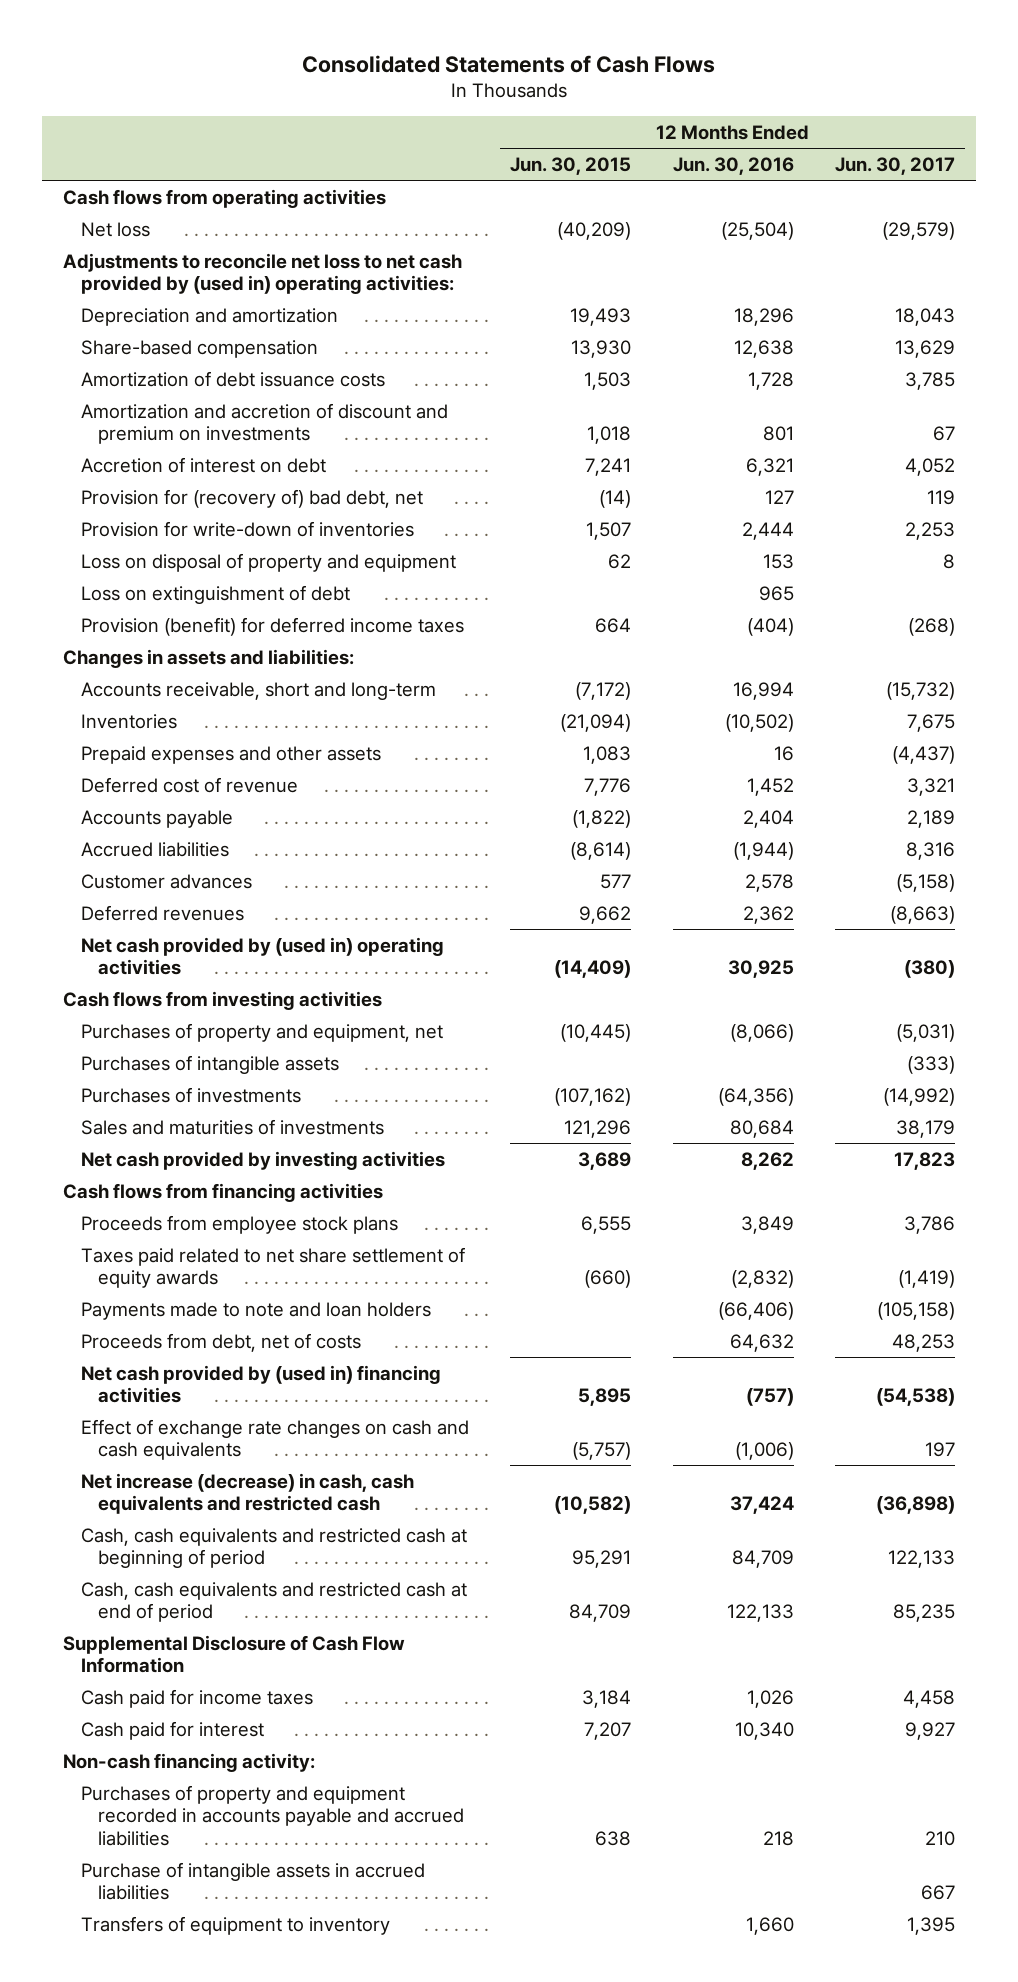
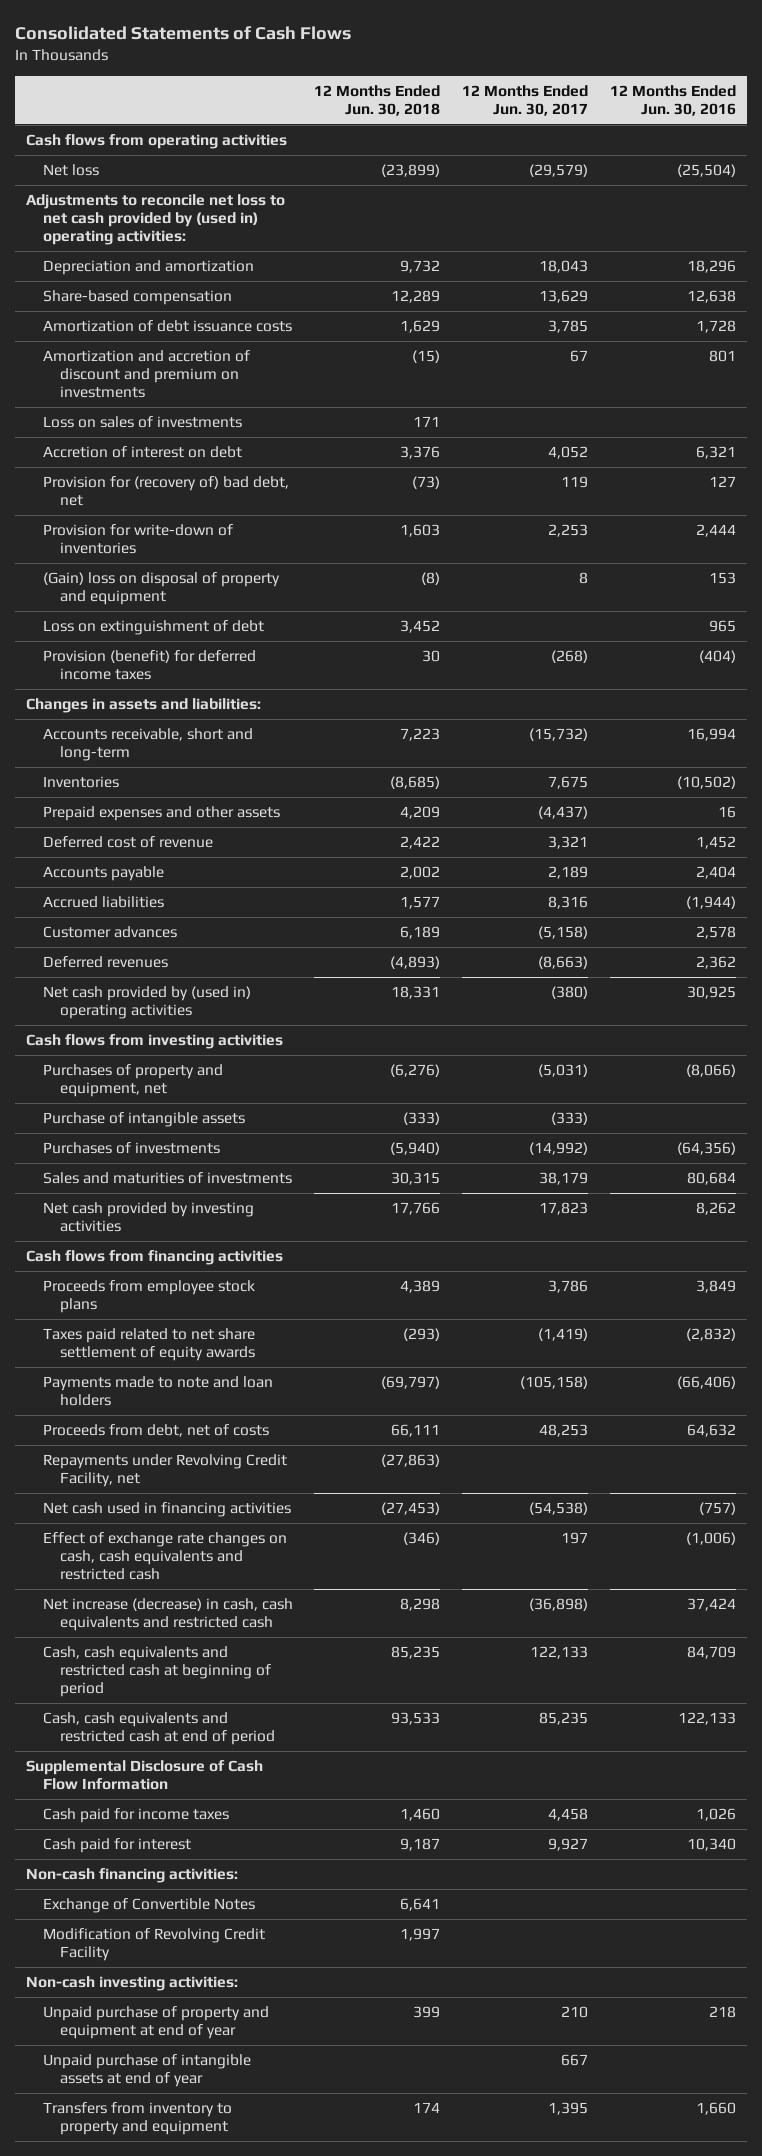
- | 12 Months Ended Jun. 30, 2015 | 12 Months Ended Jun. 30, 2016 | 12 Months Ended Jun. 30, 2017
+ | 12 Months Ended Jun. 30, 2018 | 12 Months Ended Jun. 30, 2017 | 12 Months Ended Jun. 30, 2016
+ Loss on sales of investments | 171 | |
- Loss on disposal of property and equipment | 62 | 153 | 8
+ (Gain) loss on disposal of property and equipment | (8) | 8 | 153
- Purchases of intangible assets | | | (333)
+ Purchase of intangible assets | (333) | (333) |
- Net cash provided by (used in) financing activities | 5,895 | (757) | (54,538)
- Effect of exchange rate changes on cash and cash equivalents | (5,757) | (1,006) | 197
+ Repayments under Revolving Credit Facility, net | (27,863) | |
+ Net cash used in financing activities | (27,453) | (54,538) | (757)
+ Effect of exchange rate changes on cash, cash equivalents and restricted cash | (346) | 197 | (1,006)
- Non-cash financing activity:
- Purchases of property and equipment recorded in accounts payable and accrued liabilities | 638 | 218 | 210
- Purchase of intangible assets in accrued liabilities | | | 667
- Transfers of equipment to inventory | | 1,660 | 1,395
+ Non-cash financing activities:
+ Exchange of Convertible Notes | 6,641 | |
+ Modification of Revolving Credit Facility | 1,997 | |
+ Non-cash investing activities:
+ Unpaid purchase of property and equipment at end of year | 399 | 210 | 218
+ Unpaid purchase of intangible assets at end of year | | 667 |
+ Transfers from inventory to property and equipment | 174 | 1,395 | 1,660

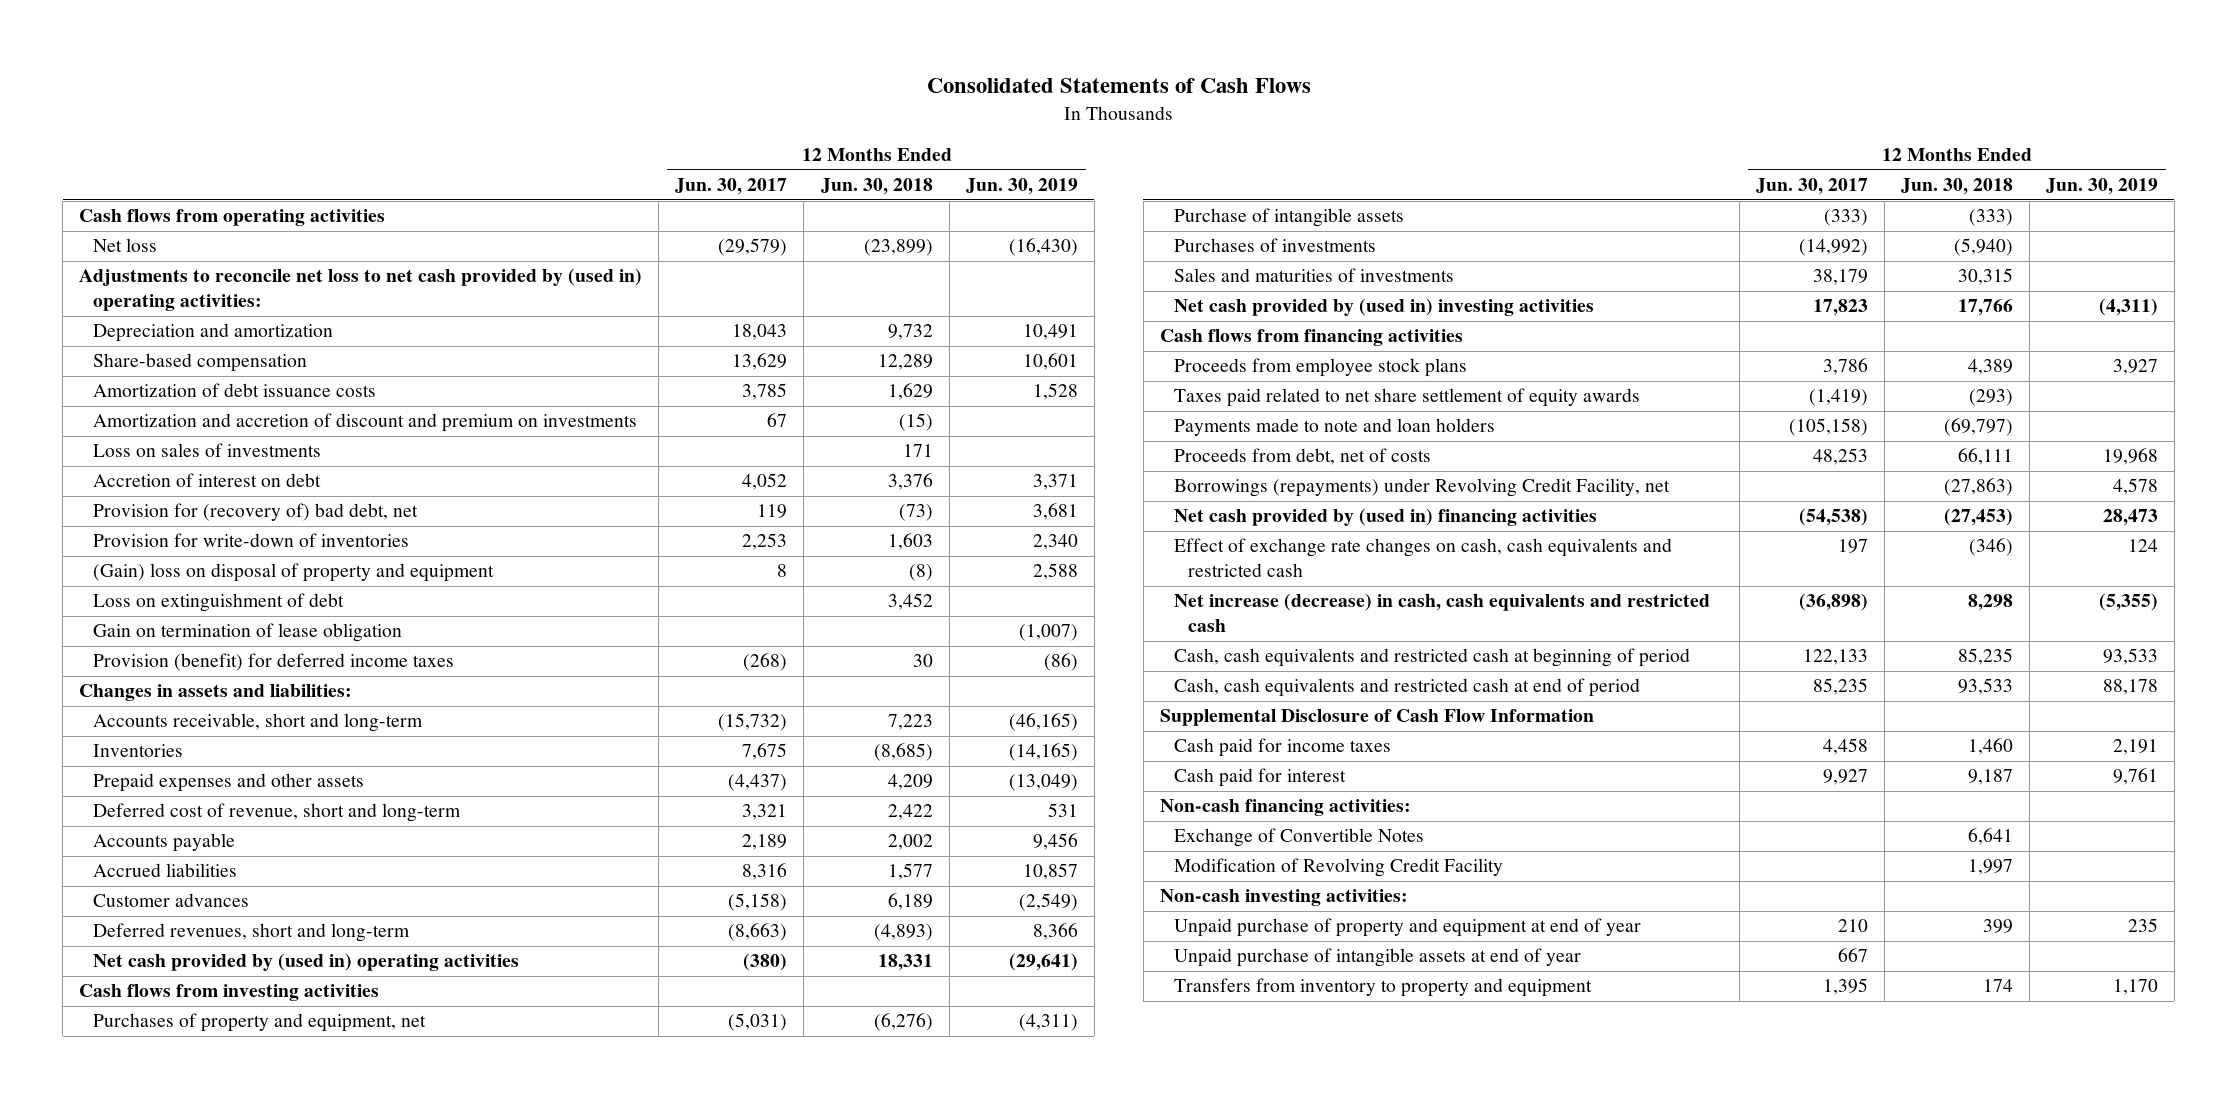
- | 12 Months Ended Jun. 30, 2018 | 12 Months Ended Jun. 30, 2017 | 12 Months Ended Jun. 30, 2016
+ | 12 Months Ended Jun. 30, 2017 | 12 Months Ended Jun. 30, 2018 | 12 Months Ended Jun. 30, 2019
+ Gain on termination of lease obligation | | | (1,007)
- Deferred cost of revenue | 2,422 | 3,321 | 1,452
+ Deferred cost of revenue, short and long-term | 3,321 | 2,422 | 531
- Deferred revenues | (4,893) | (8,663) | 2,362
+ Deferred revenues, short and long-term | (8,663) | (4,893) | 8,366
- Net cash provided by investing activities | 17,766 | 17,823 | 8,262
+ Net cash provided by (used in) investing activities | 17,823 | 17,766 | (4,311)
- Repayments under Revolving Credit Facility, net | (27,863) | |
- Net cash used in financing activities | (27,453) | (54,538) | (757)
+ Borrowings (repayments) under Revolving Credit Facility, net | | (27,863) | 4,578
+ Net cash provided by (used in) financing activities | (54,538) | (27,453) | 28,473

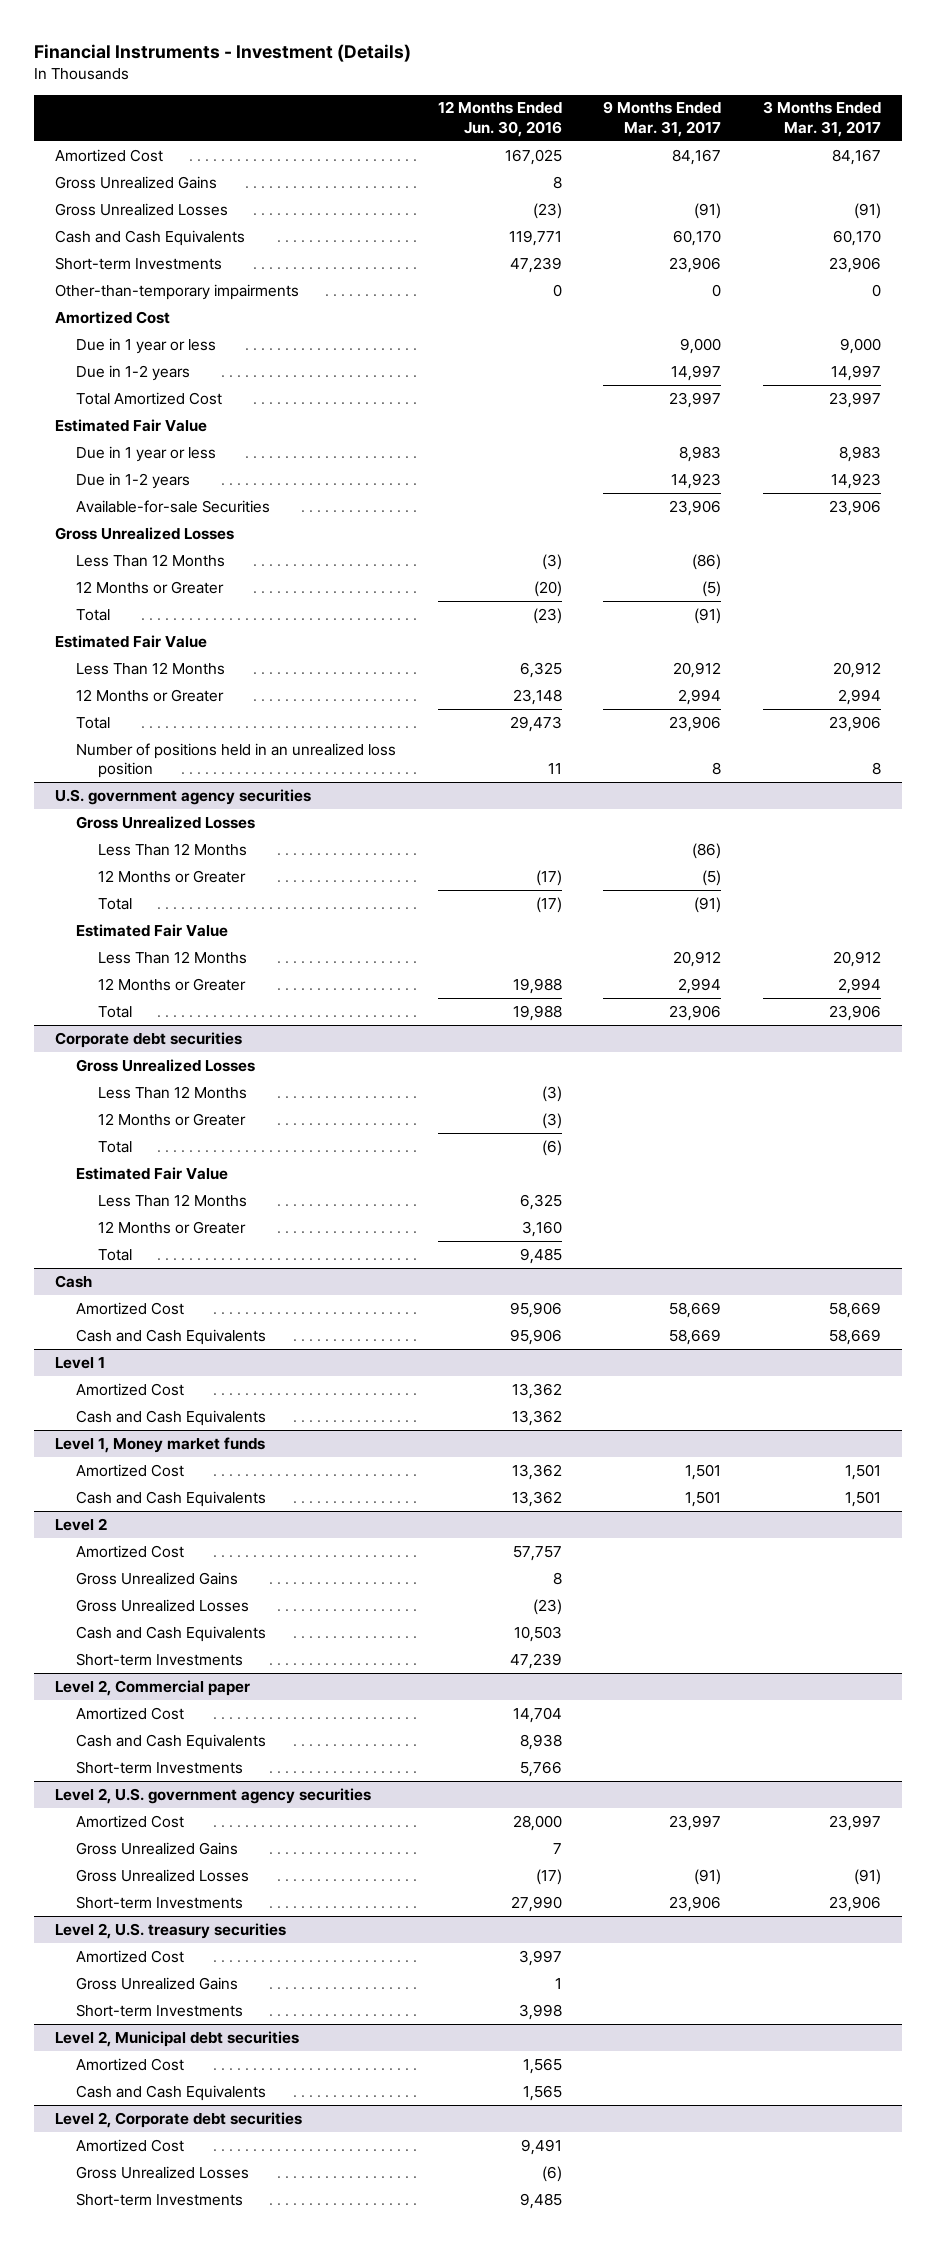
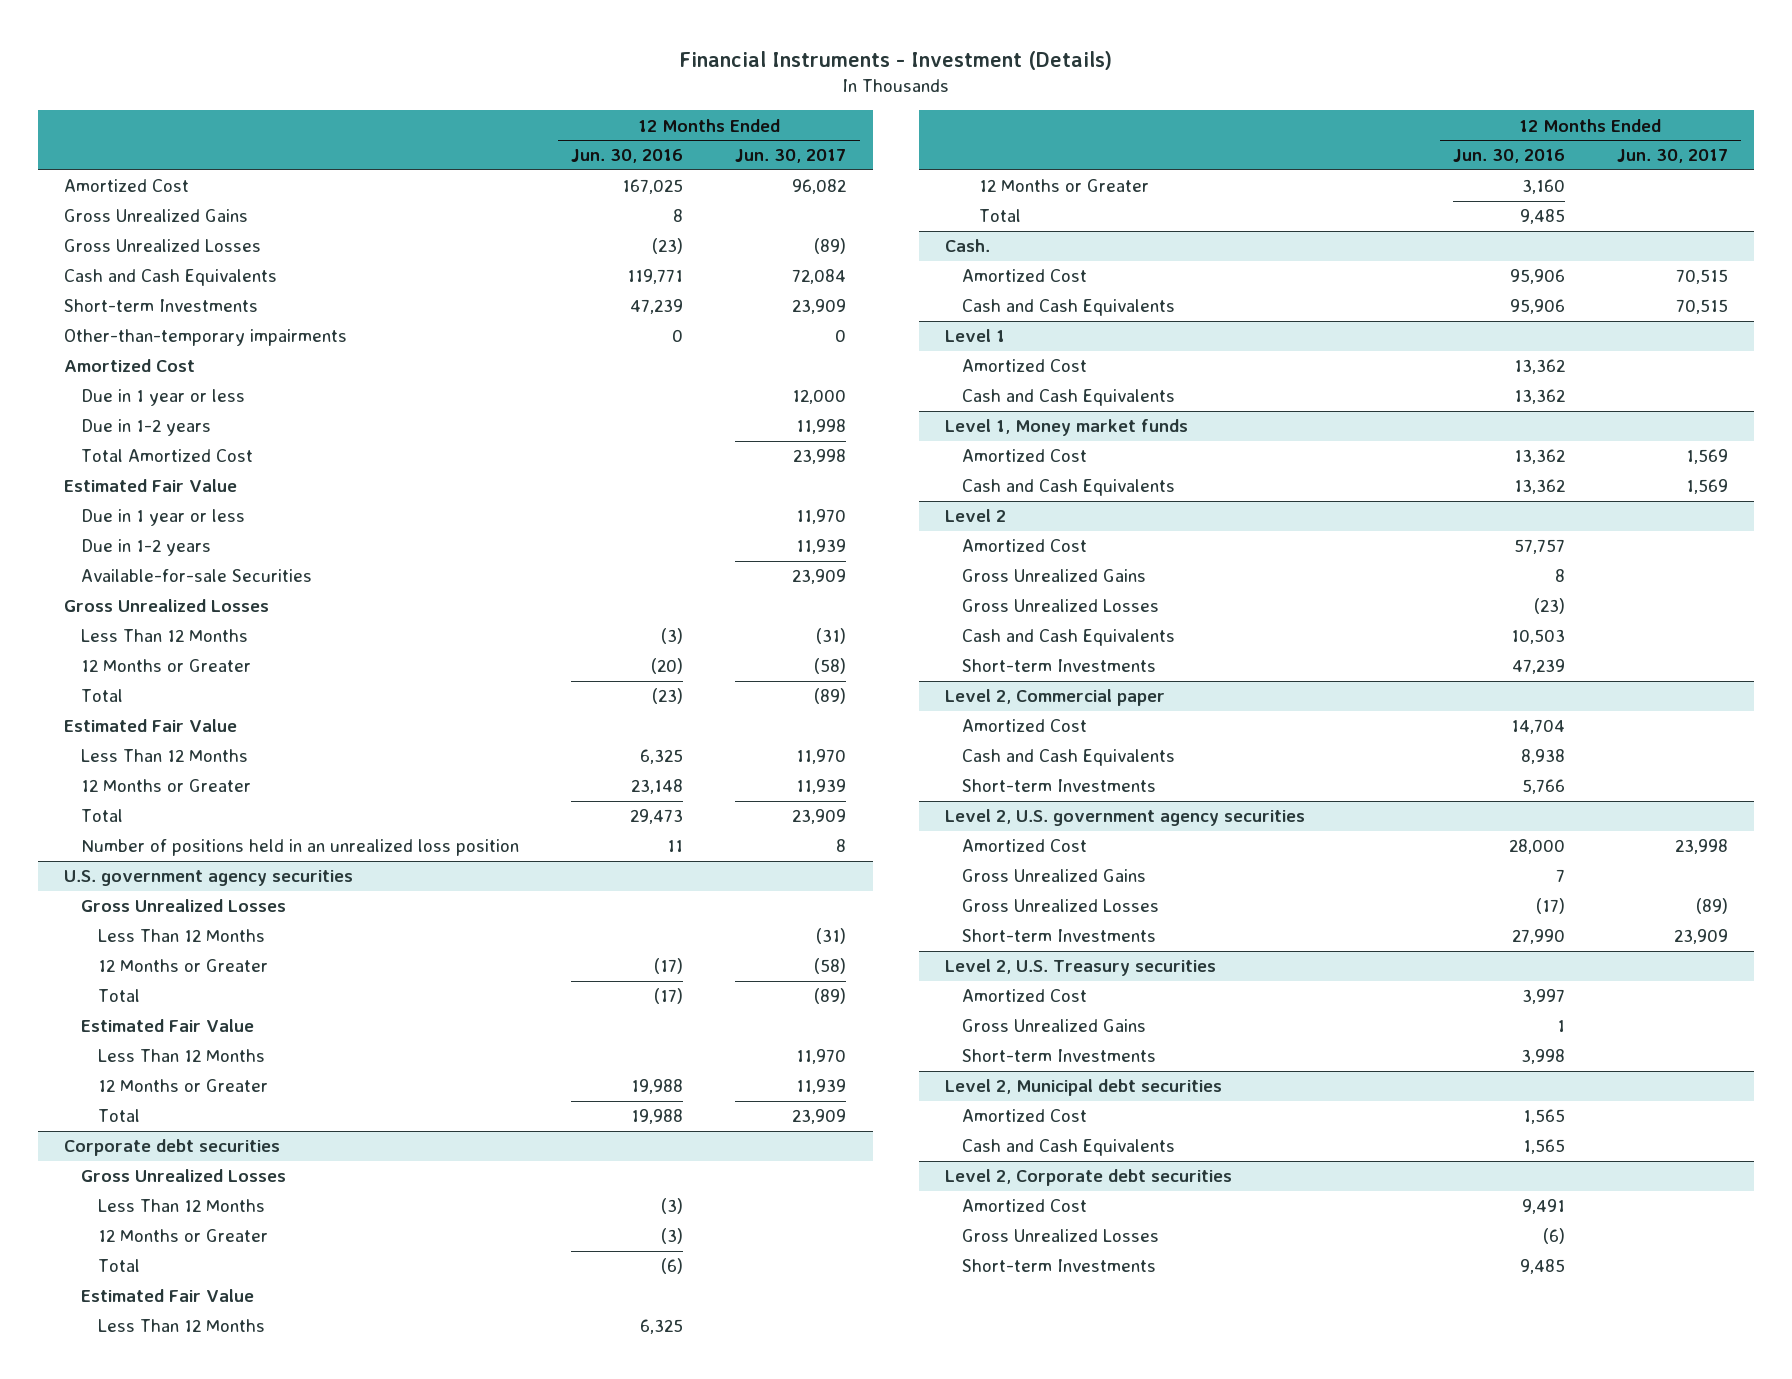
- | 12 Months Ended Jun. 30, 2016 | 9 Months Ended Mar. 31, 2017 | 3 Months Ended Mar. 31, 2017
+ | 12 Months Ended Jun. 30, 2016 | 12 Months Ended Jun. 30, 2017
- Cash
+ Cash.
- Level 2, U.S. treasury securities
+ Level 2, U.S. Treasury securities

